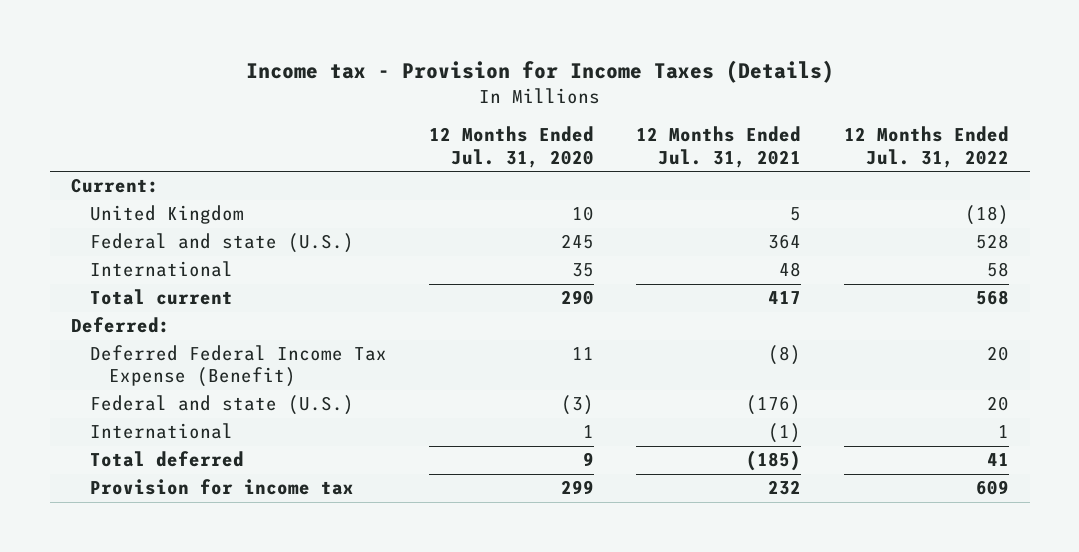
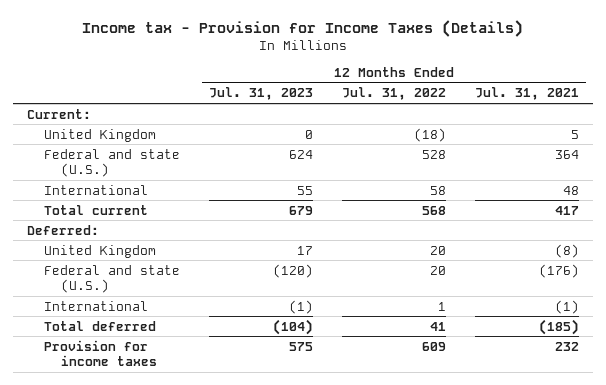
- | 12 Months Ended Jul. 31, 2020 | 12 Months Ended Jul. 31, 2021 | 12 Months Ended Jul. 31, 2022
+ | 12 Months Ended Jul. 31, 2023 | 12 Months Ended Jul. 31, 2022 | 12 Months Ended Jul. 31, 2021
- Deferred Federal Income Tax Expense (Benefit) | 11 | (8) | 20
+ United Kingdom | 17 | 20 | (8)
- Provision for income tax | 299 | 232 | 609
+ Provision for income taxes | 575 | 609 | 232

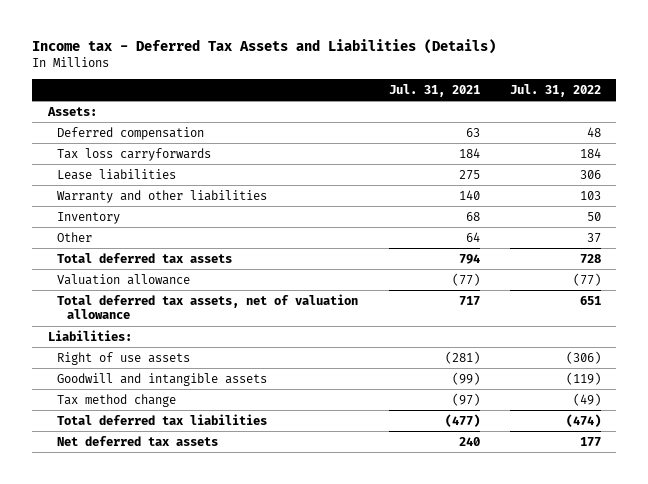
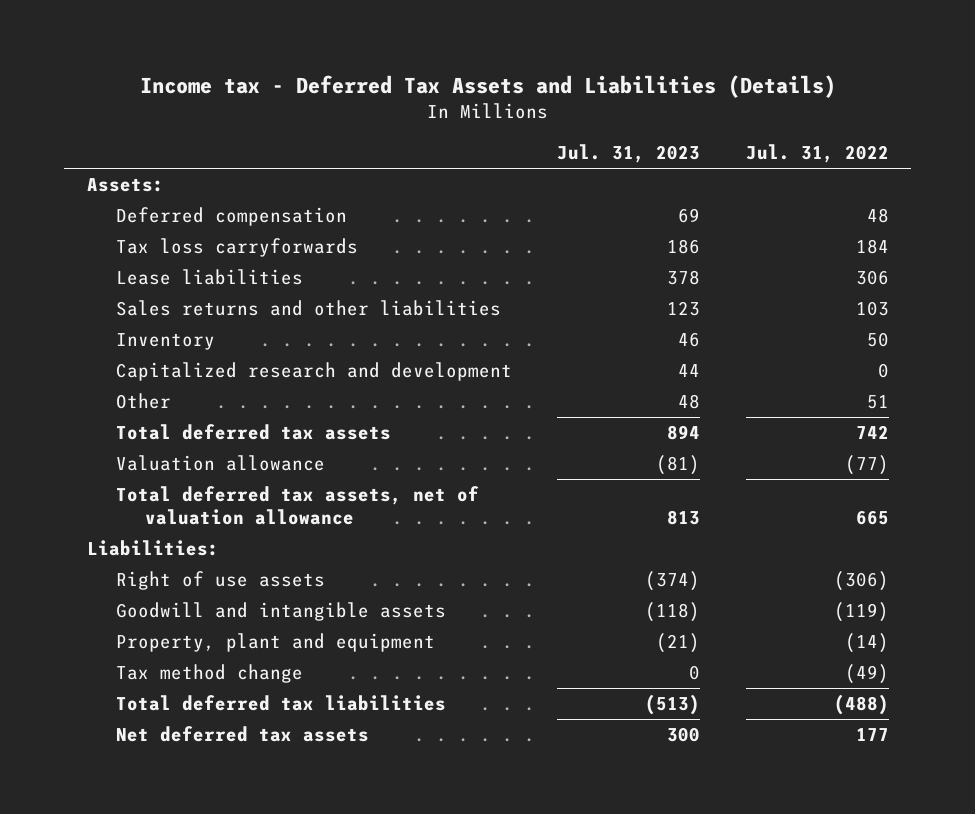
- | Jul. 31, 2021 | Jul. 31, 2022
+ | Jul. 31, 2023 | Jul. 31, 2022
- Warranty and other liabilities | 140 | 103
+ Sales returns and other liabilities | 123 | 103
- Other | 64 | 37
- Total deferred tax assets | 794 | 728
+ Capitalized research and development | 44 | 0
+ Other | 48 | 51
+ Total deferred tax assets | 894 | 742
- Total deferred tax assets, net of valuation allowance | 717 | 651
+ Total deferred tax assets, net of valuation allowance | 813 | 665
+ Property, plant and equipment | (21) | (14)
- Total deferred tax liabilities | (477) | (474)
+ Total deferred tax liabilities | (513) | (488)

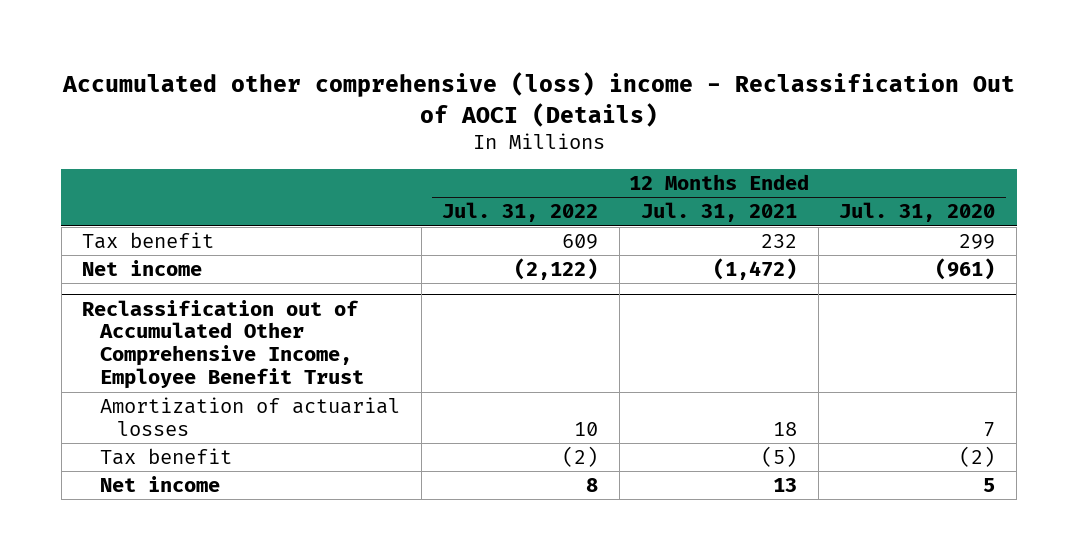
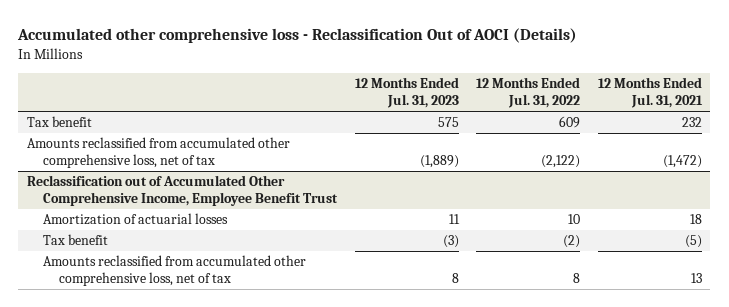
- Accumulated other comprehensive (loss) income - Reclassification Out of AOCI (Details)
+ Accumulated other comprehensive loss - Reclassification Out of AOCI (Details)
- | 12 Months Ended Jul. 31, 2022 | 12 Months Ended Jul. 31, 2021 | 12 Months Ended Jul. 31, 2020
+ | 12 Months Ended Jul. 31, 2023 | 12 Months Ended Jul. 31, 2022 | 12 Months Ended Jul. 31, 2021
- Net income | (2,122) | (1,472) | (961)
+ Amounts reclassified from accumulated other comprehensive loss, net of tax | (1,889) | (2,122) | (1,472)
@ Reclassification out of Accumulated Other Comprehensive Income, Employee Benefit Trust
- Net income | 8 | 13 | 5
+ Amounts reclassified from accumulated other comprehensive loss, net of tax | 8 | 8 | 13

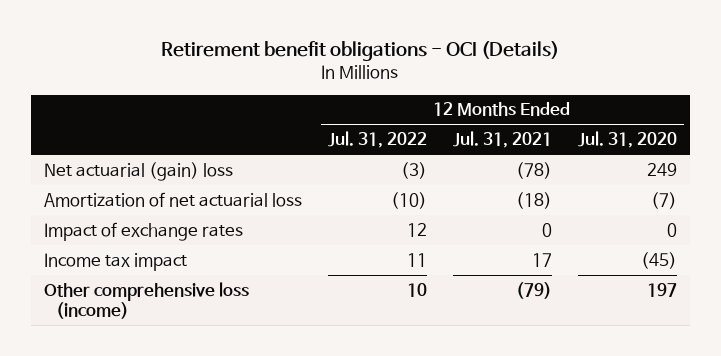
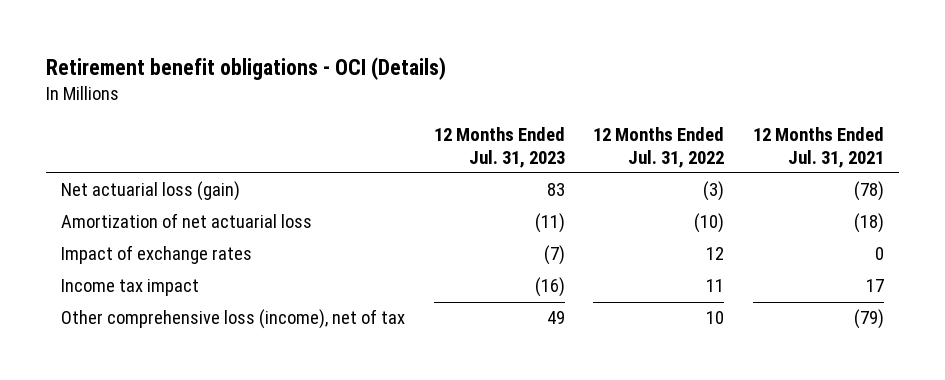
- | 12 Months Ended Jul. 31, 2022 | 12 Months Ended Jul. 31, 2021 | 12 Months Ended Jul. 31, 2020
+ | 12 Months Ended Jul. 31, 2023 | 12 Months Ended Jul. 31, 2022 | 12 Months Ended Jul. 31, 2021
- Net actuarial (gain) loss | (3) | (78) | 249
+ Net actuarial loss (gain) | 83 | (3) | (78)
- Other comprehensive loss (income) | 10 | (79) | 197
+ Other comprehensive loss (income), net of tax | 49 | 10 | (79)

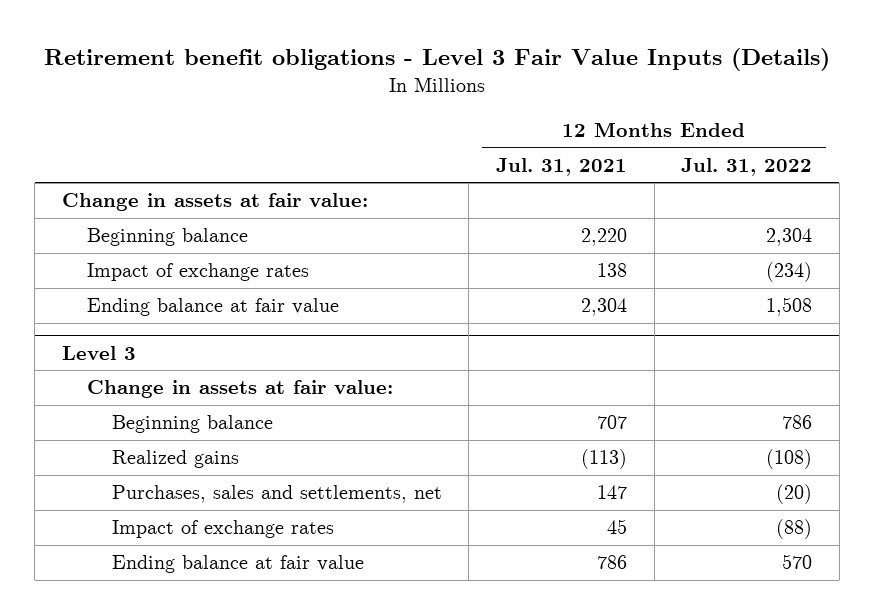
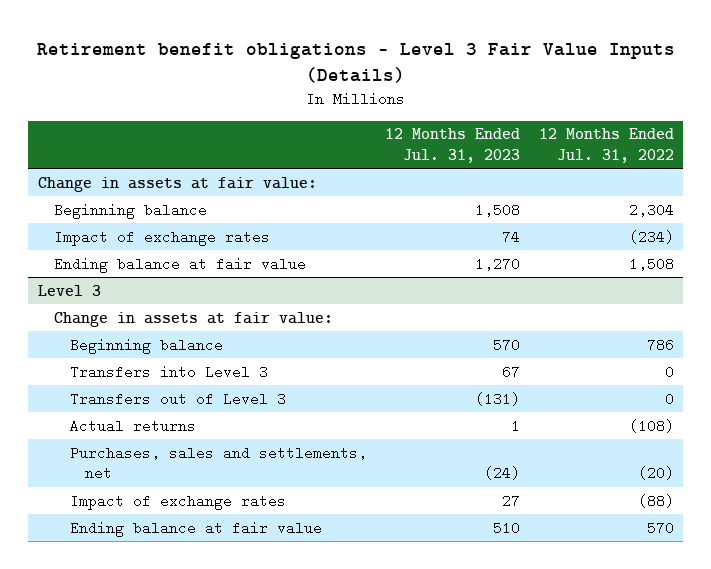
- | 12 Months Ended Jul. 31, 2021 | 12 Months Ended Jul. 31, 2022
+ | 12 Months Ended Jul. 31, 2023 | 12 Months Ended Jul. 31, 2022
@ Level 3
- Realized gains | (113) | (108)
+ Transfers into Level 3 | 67 | 0
+ Transfers out of Level 3 | (131) | 0
+ Actual returns | 1 | (108)

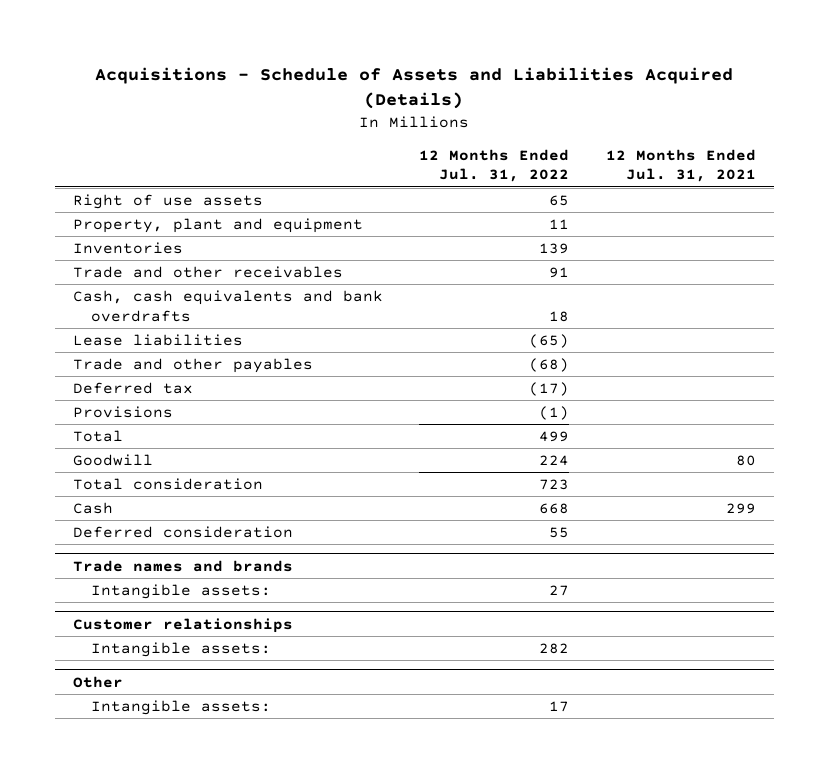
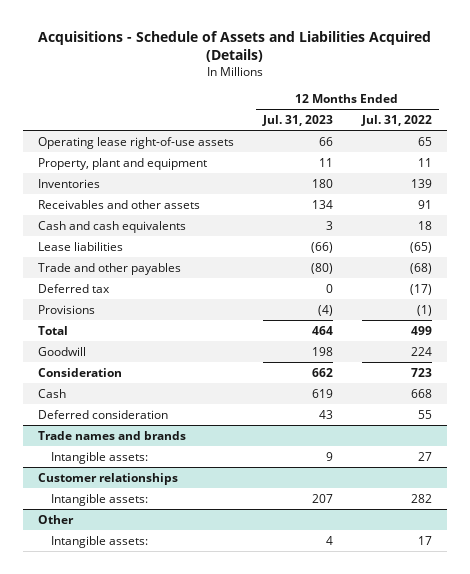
- | 12 Months Ended Jul. 31, 2022 | 12 Months Ended Jul. 31, 2021
+ | 12 Months Ended Jul. 31, 2023 | 12 Months Ended Jul. 31, 2022
- Right of use assets | 65 |
+ Operating lease right-of-use assets | 66 | 65
- Trade and other receivables | 91 |
- Cash, cash equivalents and bank overdrafts | 18 |
+ Receivables and other assets | 134 | 91
+ Cash and cash equivalents | 3 | 18
- Total consideration | 723 |
+ Consideration | 662 | 723

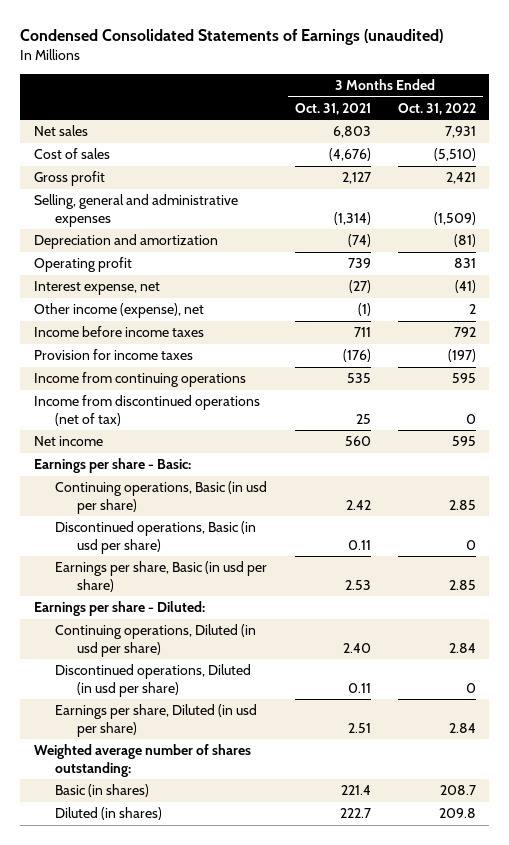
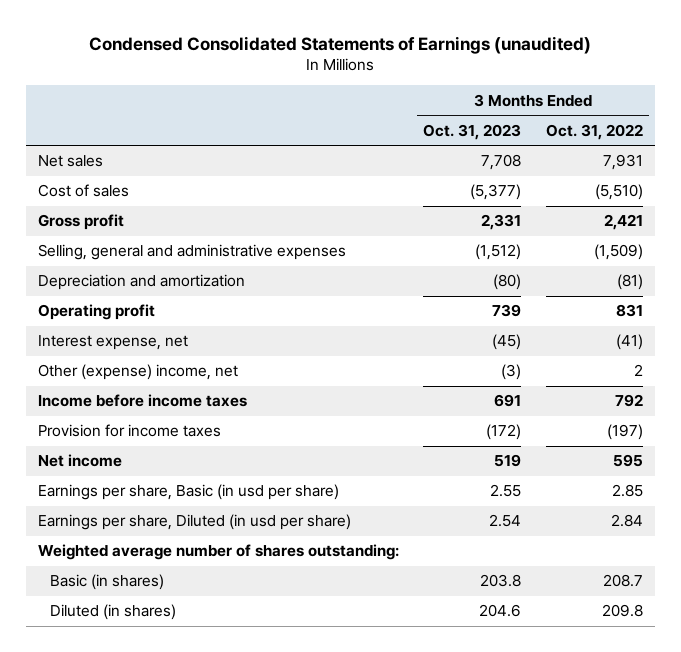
- | 3 Months Ended Oct. 31, 2021 | 3 Months Ended Oct. 31, 2022
+ | 3 Months Ended Oct. 31, 2023 | 3 Months Ended Oct. 31, 2022
- Other income (expense), net | (1) | 2
+ Other (expense) income, net | (3) | 2
- Income from continuing operations | 535 | 595
- Income from discontinued operations (net of tax) | 25 | 0
- Earnings per share - Basic:
- Continuing operations, Basic (in usd per share) | 2.42 | 2.85
- Discontinued operations, Basic (in usd per share) | 0.11 | 0
- Earnings per share - Diluted:
- Continuing operations, Diluted (in usd per share) | 2.40 | 2.84
- Discontinued operations, Diluted (in usd per share) | 0.11 | 0

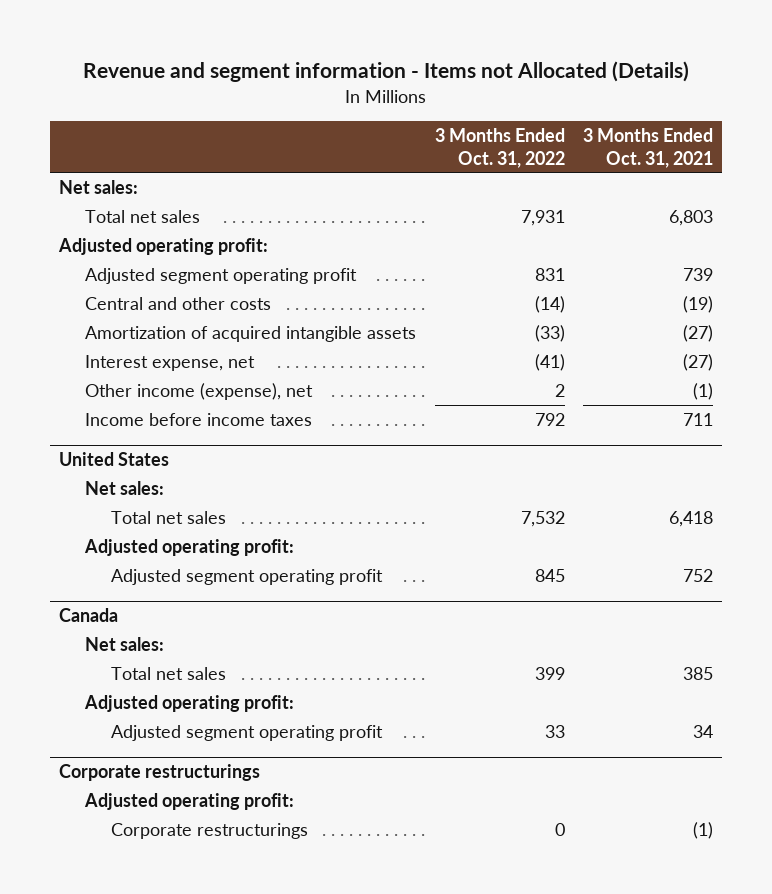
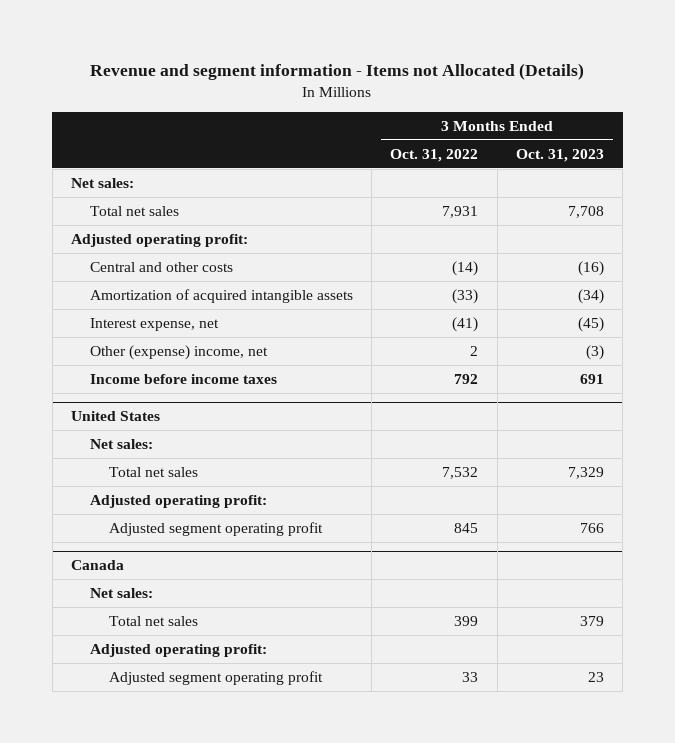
- | 3 Months Ended Oct. 31, 2022 | 3 Months Ended Oct. 31, 2021
+ | 3 Months Ended Oct. 31, 2022 | 3 Months Ended Oct. 31, 2023
- Adjusted segment operating profit | 831 | 739
- Other income (expense), net | 2 | (1)
+ Other (expense) income, net | 2 | (3)
- Corporate restructurings
- Adjusted operating profit:
- Corporate restructurings | 0 | (1)

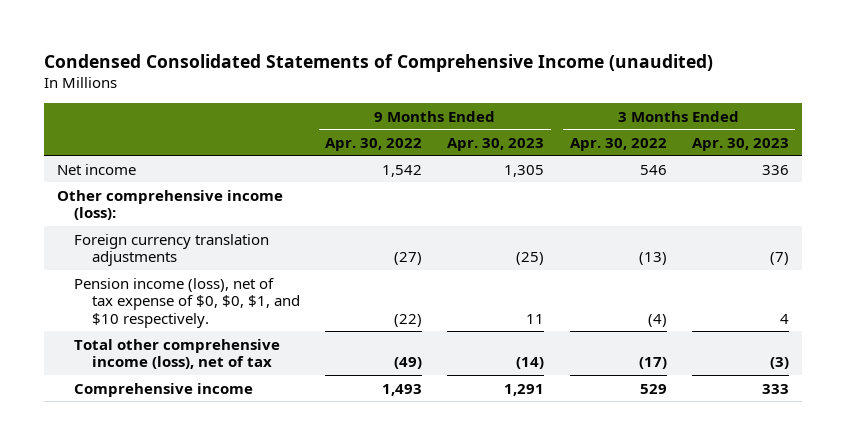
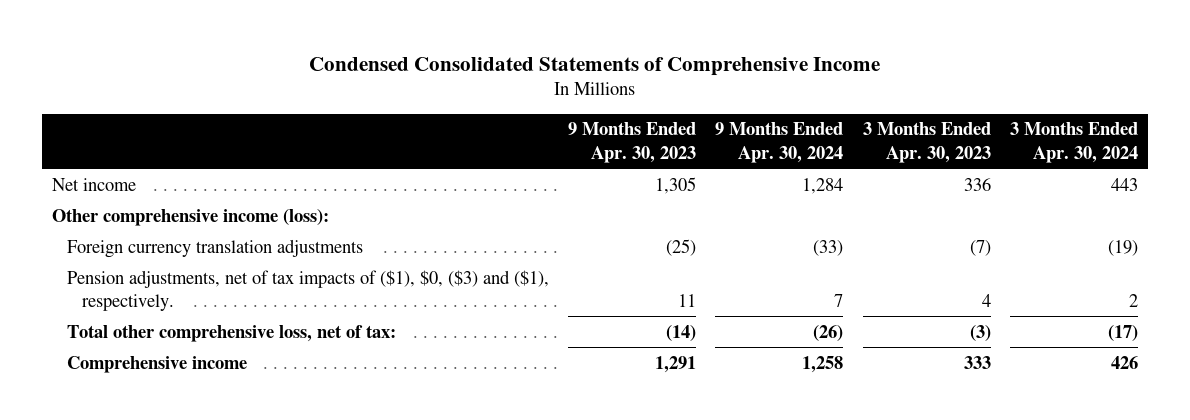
- Condensed Consolidated Statements of Comprehensive Income (unaudited)
+ Condensed Consolidated Statements of Comprehensive Income
- | 9 Months Ended Apr. 30, 2022 | 9 Months Ended Apr. 30, 2023 | 3 Months Ended Apr. 30, 2022 | 3 Months Ended Apr. 30, 2023
+ | 9 Months Ended Apr. 30, 2023 | 9 Months Ended Apr. 30, 2024 | 3 Months Ended Apr. 30, 2023 | 3 Months Ended Apr. 30, 2024
- Pension income (loss), net of tax expense of $0, $0, $1, and $10 respectively. | (22) | 11 | (4) | 4
- Total other comprehensive income (loss), net of tax | (49) | (14) | (17) | (3)
+ Pension adjustments, net of tax impacts of ($1), $0, ($3) and ($1), respectively. | 11 | 7 | 4 | 2
+ Total other comprehensive loss, net of tax: | (14) | (26) | (3) | (17)

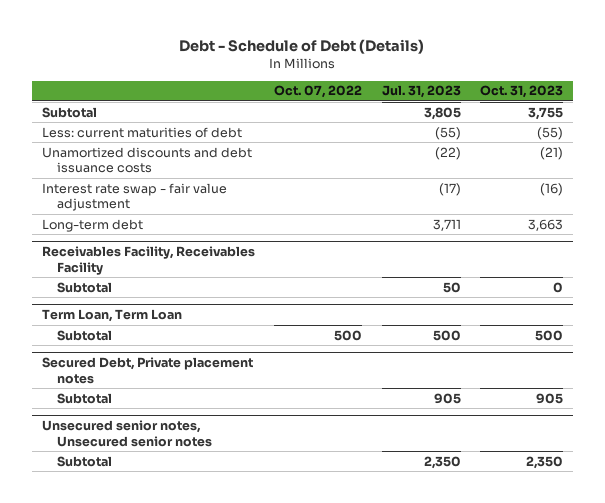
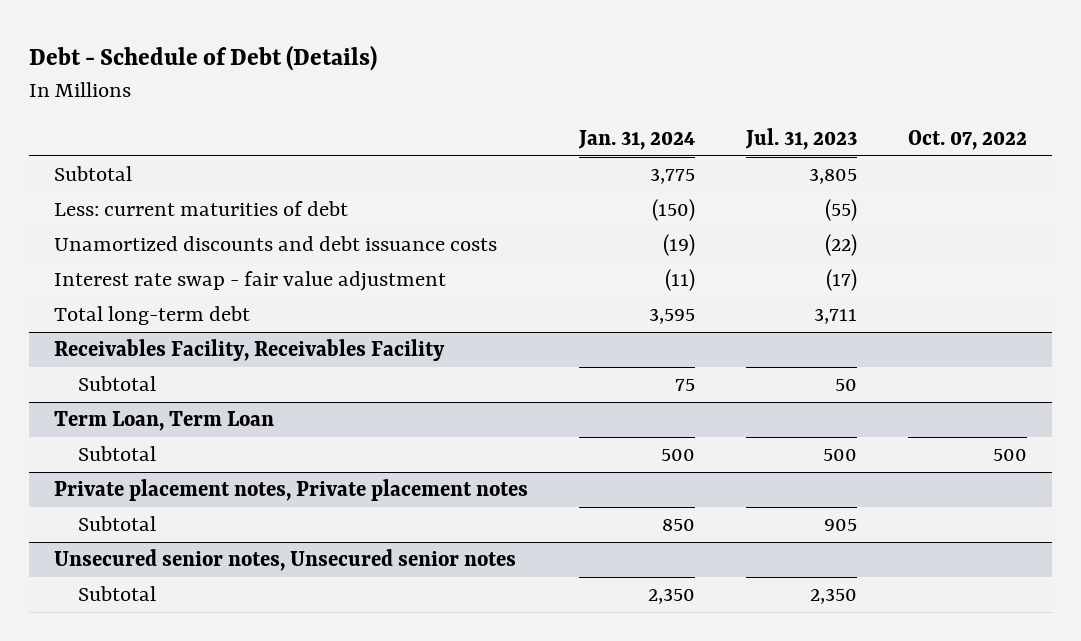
- | Oct. 07, 2022 | Jul. 31, 2023 | Oct. 31, 2023
+ | Jan. 31, 2024 | Jul. 31, 2023 | Oct. 07, 2022
- Long-term debt | | 3,711 | 3,663
+ Total long-term debt | 3,595 | 3,711 |
- Secured Debt, Private placement notes
+ Private placement notes, Private placement notes

